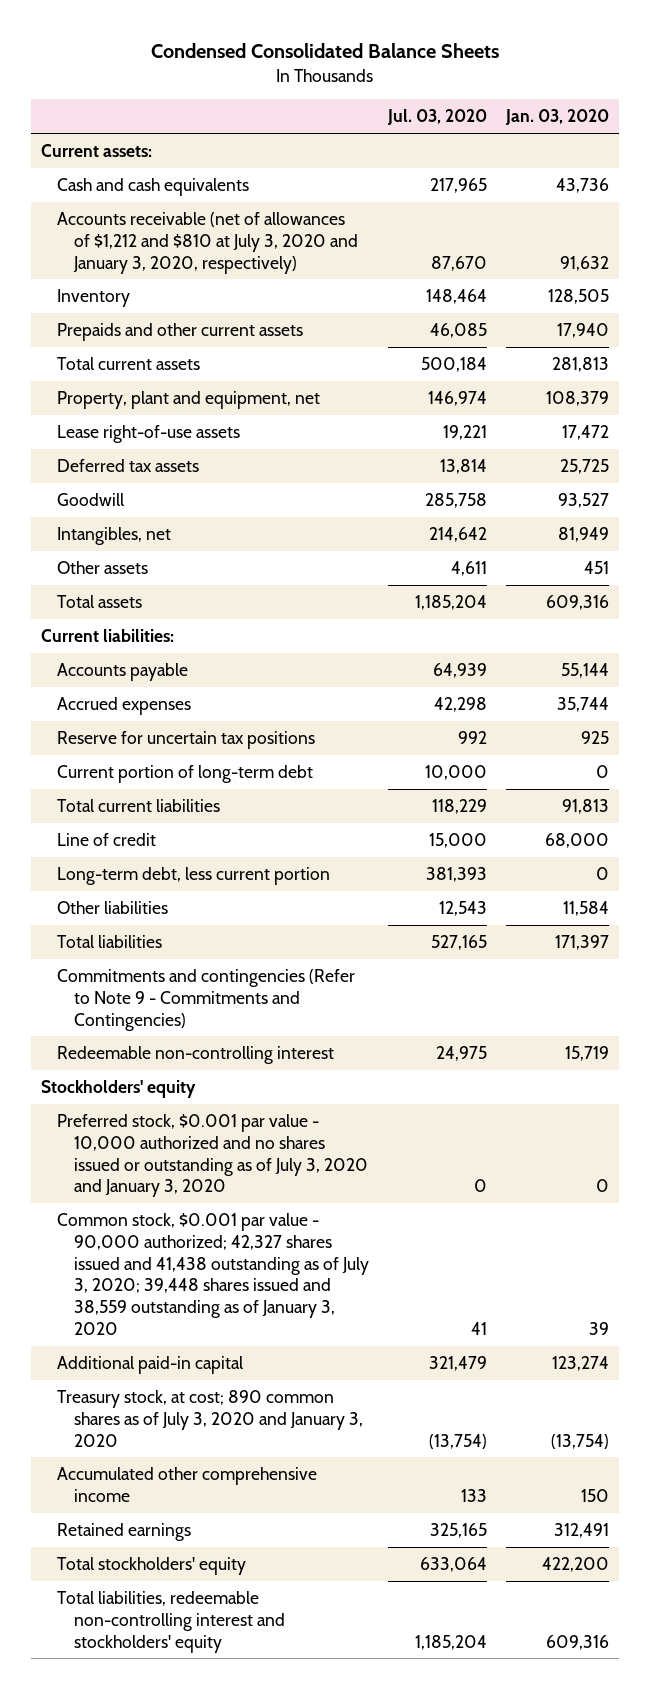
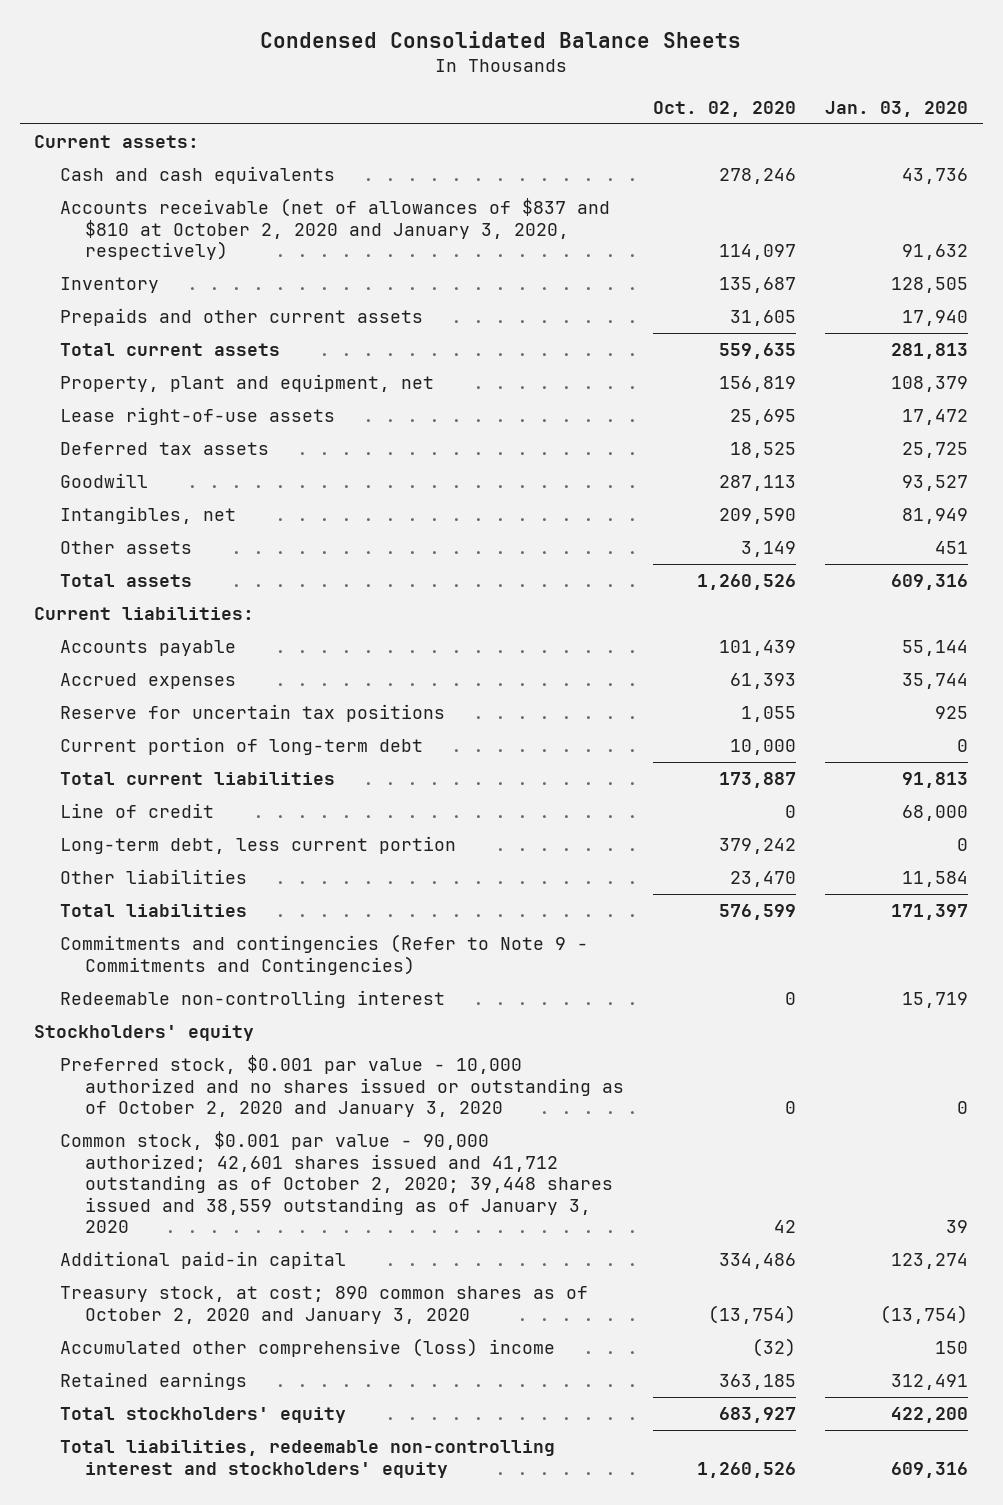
- | Jul. 03, 2020 | Jan. 03, 2020
+ | Oct. 02, 2020 | Jan. 03, 2020
- Accounts receivable (net of allowances of $1,212 and $810 at July 3, 2020 and January 3, 2020, respectively) | 87,670 | 91,632
+ Accounts receivable (net of allowances of $837 and $810 at October 2, 2020 and January 3, 2020, respectively) | 114,097 | 91,632
- Preferred stock, $0.001 par value - 10,000 authorized and no shares issued or outstanding as of July 3, 2020 and January 3, 2020 | 0 | 0
- Common stock, $0.001 par value - 90,000 authorized; 42,327 shares issued and 41,438 outstanding as of July 3, 2020; 39,448 shares issued and 38,559 outstanding as of January 3, 2020 | 41 | 39
+ Preferred stock, $0.001 par value - 10,000 authorized and no shares issued or outstanding as of October 2, 2020 and January 3, 2020 | 0 | 0
+ Common stock, $0.001 par value - 90,000 authorized; 42,601 shares issued and 41,712 outstanding as of October 2, 2020; 39,448 shares issued and 38,559 outstanding as of January 3, 2020 | 42 | 39
- Treasury stock, at cost; 890 common shares as of July 3, 2020 and January 3, 2020 | (13,754) | (13,754)
- Accumulated other comprehensive income | 133 | 150
+ Treasury stock, at cost; 890 common shares as of October 2, 2020 and January 3, 2020 | (13,754) | (13,754)
+ Accumulated other comprehensive (loss) income | (32) | 150

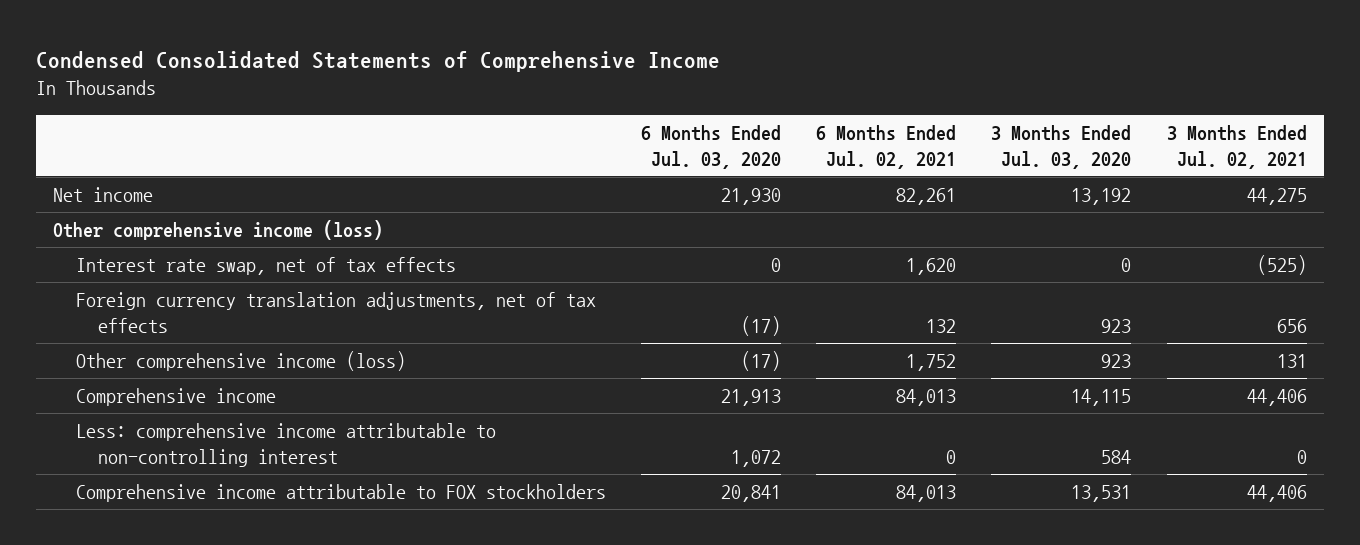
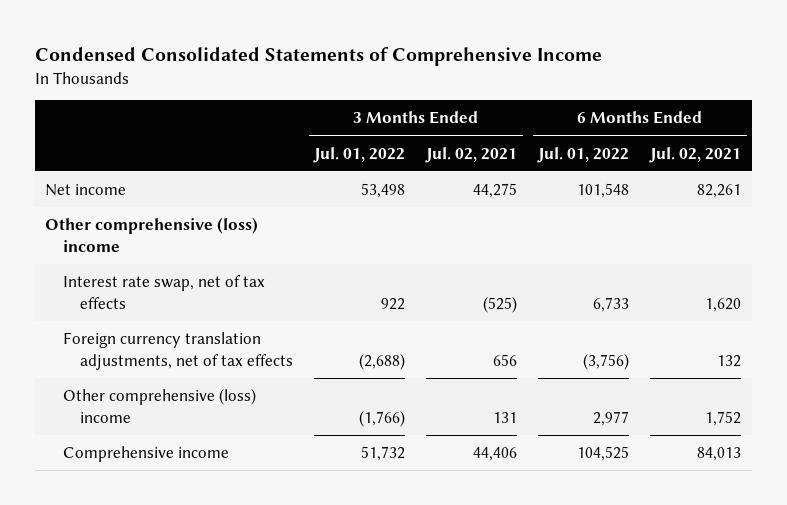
- | 6 Months Ended Jul. 03, 2020 | 6 Months Ended Jul. 02, 2021 | 3 Months Ended Jul. 03, 2020 | 3 Months Ended Jul. 02, 2021
+ | 3 Months Ended Jul. 01, 2022 | 3 Months Ended Jul. 02, 2021 | 6 Months Ended Jul. 01, 2022 | 6 Months Ended Jul. 02, 2021
- Other comprehensive income (loss)
+ Other comprehensive (loss) income
- Other comprehensive income (loss) | (17) | 1,752 | 923 | 131
+ Other comprehensive (loss) income | (1,766) | 131 | 2,977 | 1,752
- Less: comprehensive income attributable to non-controlling interest | 1,072 | 0 | 584 | 0
- Comprehensive income attributable to FOX stockholders | 20,841 | 84,013 | 13,531 | 44,406

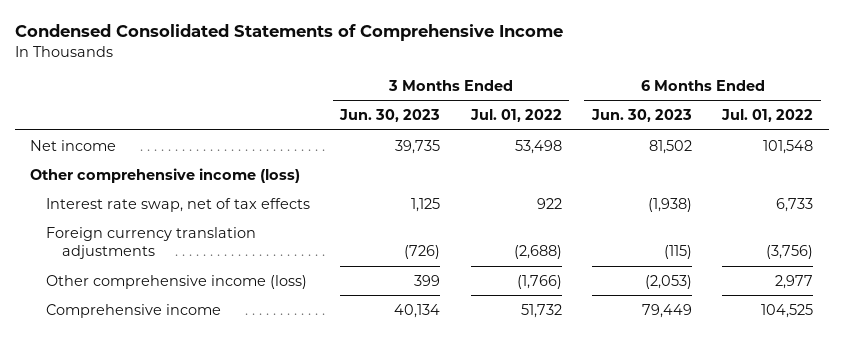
- | 3 Months Ended Jul. 01, 2022 | 3 Months Ended Jul. 02, 2021 | 6 Months Ended Jul. 01, 2022 | 6 Months Ended Jul. 02, 2021
+ | 3 Months Ended Jun. 30, 2023 | 3 Months Ended Jul. 01, 2022 | 6 Months Ended Jun. 30, 2023 | 6 Months Ended Jul. 01, 2022
- Other comprehensive (loss) income
+ Other comprehensive income (loss)
- Foreign currency translation adjustments, net of tax effects | (2,688) | 656 | (3,756) | 132
- Other comprehensive (loss) income | (1,766) | 131 | 2,977 | 1,752
+ Foreign currency translation adjustments | (726) | (2,688) | (115) | (3,756)
+ Other comprehensive income (loss) | 399 | (1,766) | (2,053) | 2,977

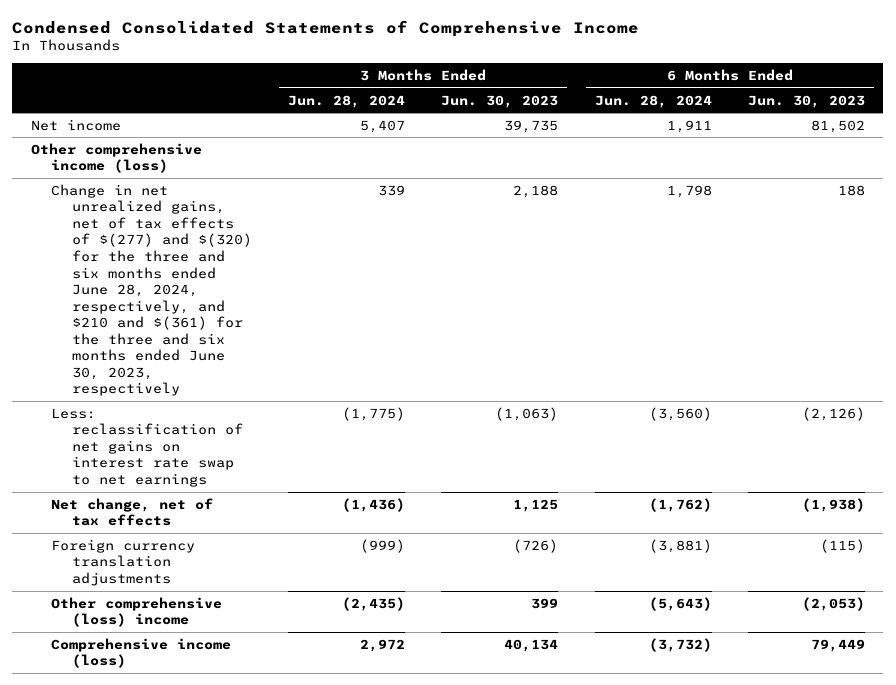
- | 3 Months Ended Jun. 30, 2023 | 3 Months Ended Jul. 01, 2022 | 6 Months Ended Jun. 30, 2023 | 6 Months Ended Jul. 01, 2022
+ | 3 Months Ended Jun. 28, 2024 | 3 Months Ended Jun. 30, 2023 | 6 Months Ended Jun. 28, 2024 | 6 Months Ended Jun. 30, 2023
- Interest rate swap, net of tax effects | 1,125 | 922 | (1,938) | 6,733
+ Change in net unrealized gains, net of tax effects of $(277) and $(320) for the three and six months ended June 28, 2024, respectively, and $210 and $(361) for the three and six months ended June 30, 2023, respectively | 339 | 2,188 | 1,798 | 188
+ Less: reclassification of net gains on interest rate swap to net earnings | (1,775) | (1,063) | (3,560) | (2,126)
+ Net change, net of tax effects | (1,436) | 1,125 | (1,762) | (1,938)
- Other comprehensive income (loss) | 399 | (1,766) | (2,053) | 2,977
- Comprehensive income | 40,134 | 51,732 | 79,449 | 104,525
+ Other comprehensive (loss) income | (2,435) | 399 | (5,643) | (2,053)
+ Comprehensive income (loss) | 2,972 | 40,134 | (3,732) | 79,449

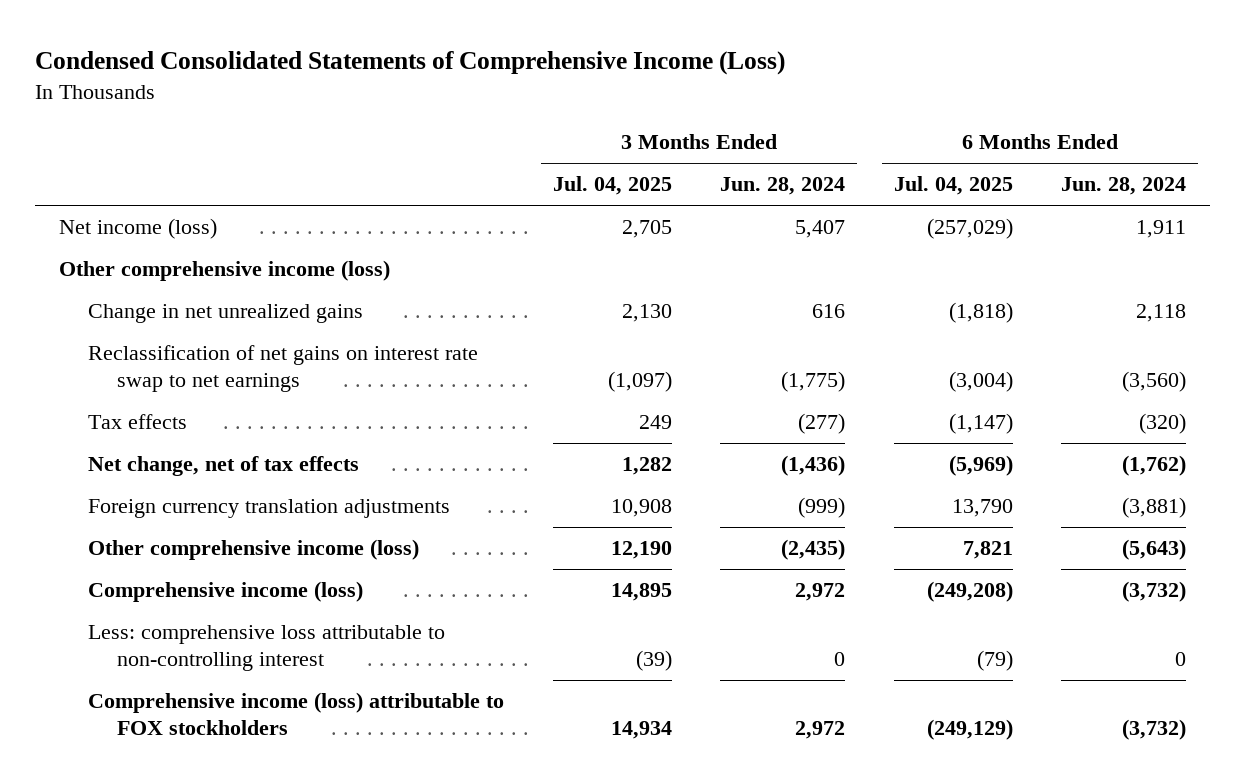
- Condensed Consolidated Statements of Comprehensive Income
+ Condensed Consolidated Statements of Comprehensive Income (Loss)
- | 3 Months Ended Jun. 28, 2024 | 3 Months Ended Jun. 30, 2023 | 6 Months Ended Jun. 28, 2024 | 6 Months Ended Jun. 30, 2023
+ | 3 Months Ended Jul. 04, 2025 | 3 Months Ended Jun. 28, 2024 | 6 Months Ended Jul. 04, 2025 | 6 Months Ended Jun. 28, 2024
- Net income | 5,407 | 39,735 | 1,911 | 81,502
+ Net income (loss) | 2,705 | 5,407 | (257,029) | 1,911
- Change in net unrealized gains, net of tax effects of $(277) and $(320) for the three and six months ended June 28, 2024, respectively, and $210 and $(361) for the three and six months ended June 30, 2023, respectively | 339 | 2,188 | 1,798 | 188
- Less: reclassification of net gains on interest rate swap to net earnings | (1,775) | (1,063) | (3,560) | (2,126)
+ Change in net unrealized gains | 2,130 | 616 | (1,818) | 2,118
+ Reclassification of net gains on interest rate swap to net earnings | (1,097) | (1,775) | (3,004) | (3,560)
+ Tax effects | 249 | (277) | (1,147) | (320)
- Other comprehensive (loss) income | (2,435) | 399 | (5,643) | (2,053)
+ Other comprehensive income (loss) | 12,190 | (2,435) | 7,821 | (5,643)
+ Less: comprehensive loss attributable to non-controlling interest | (39) | 0 | (79) | 0
+ Comprehensive income (loss) attributable to FOX stockholders | 14,934 | 2,972 | (249,129) | (3,732)

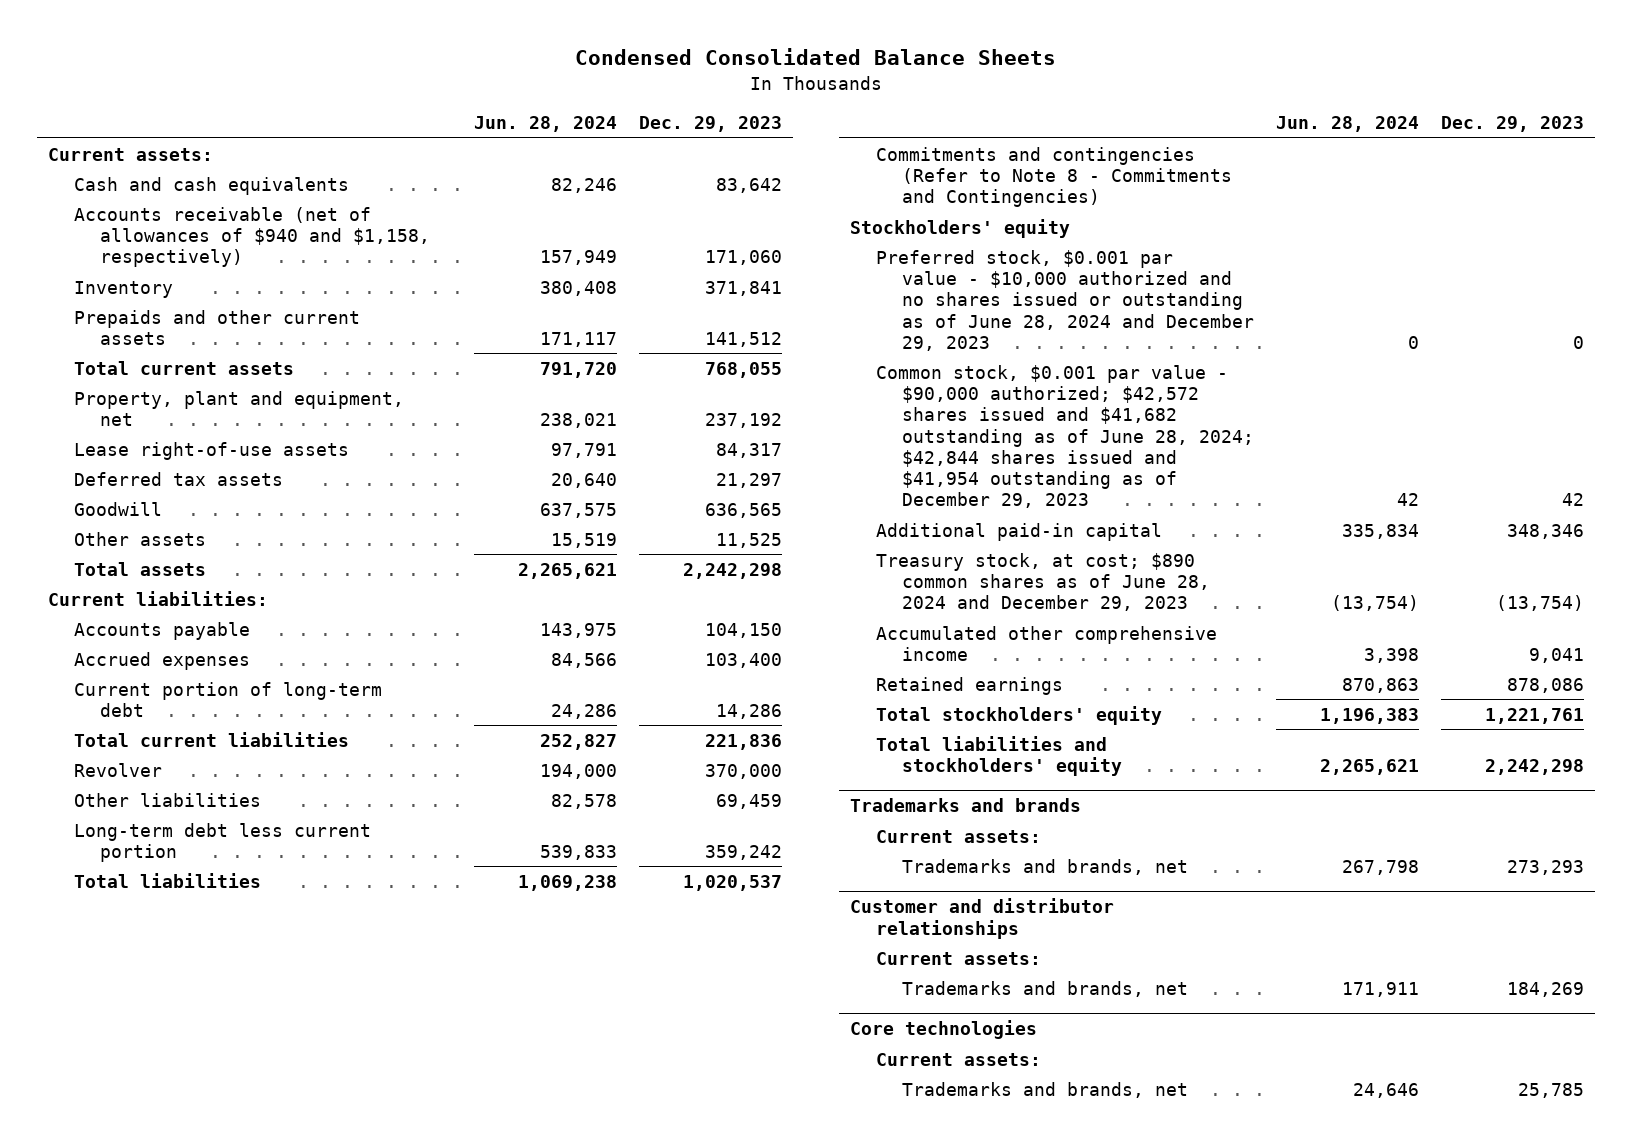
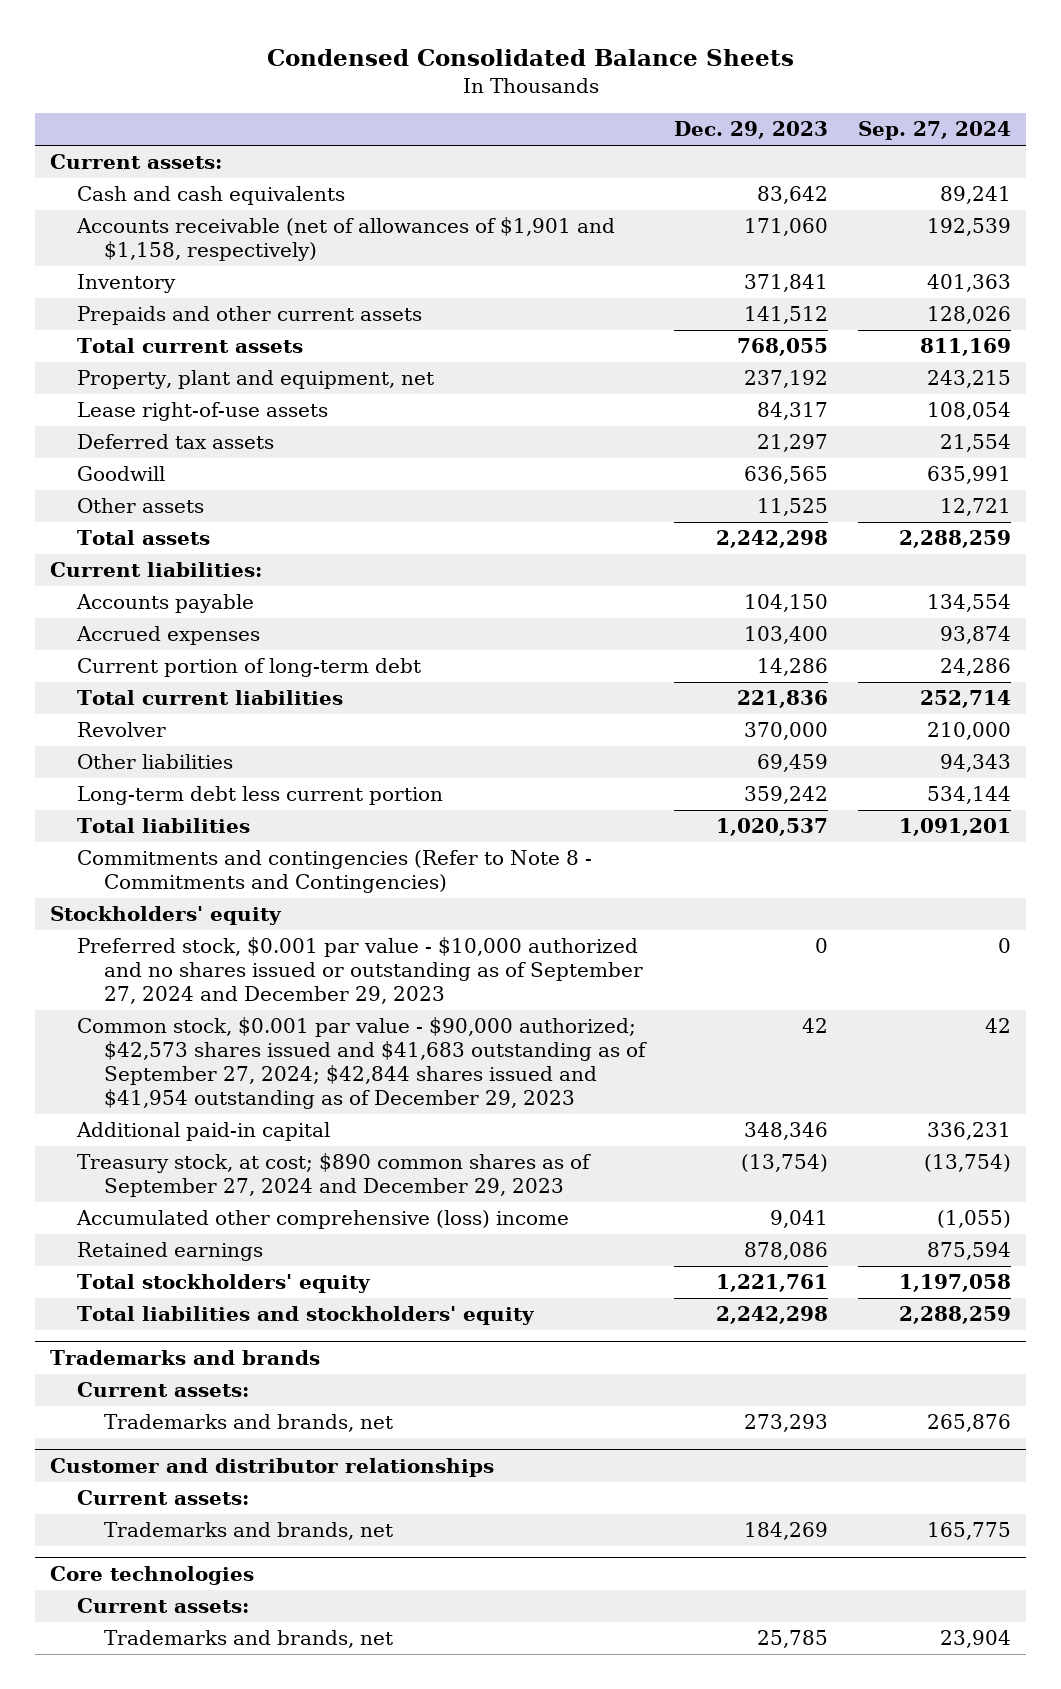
- | Jun. 28, 2024 | Dec. 29, 2023
+ | Dec. 29, 2023 | Sep. 27, 2024
- Accounts receivable (net of allowances of $940 and $1,158, respectively) | 157,949 | 171,060
+ Accounts receivable (net of allowances of $1,901 and $1,158, respectively) | 171,060 | 192,539
- Preferred stock, $0.001 par value - $10,000 authorized and no shares issued or outstanding as of June 28, 2024 and December 29, 2023 | 0 | 0
- Common stock, $0.001 par value - $90,000 authorized; $42,572 shares issued and $41,682 outstanding as of June 28, 2024; $42,844 shares issued and $41,954 outstanding as of December 29, 2023 | 42 | 42
+ Preferred stock, $0.001 par value - $10,000 authorized and no shares issued or outstanding as of September 27, 2024 and December 29, 2023 | 0 | 0
+ Common stock, $0.001 par value - $90,000 authorized; $42,573 shares issued and $41,683 outstanding as of September 27, 2024; $42,844 shares issued and $41,954 outstanding as of December 29, 2023 | 42 | 42
- Treasury stock, at cost; $890 common shares as of June 28, 2024 and December 29, 2023 | (13,754) | (13,754)
- Accumulated other comprehensive income | 3,398 | 9,041
+ Treasury stock, at cost; $890 common shares as of September 27, 2024 and December 29, 2023 | (13,754) | (13,754)
+ Accumulated other comprehensive (loss) income | 9,041 | (1,055)

